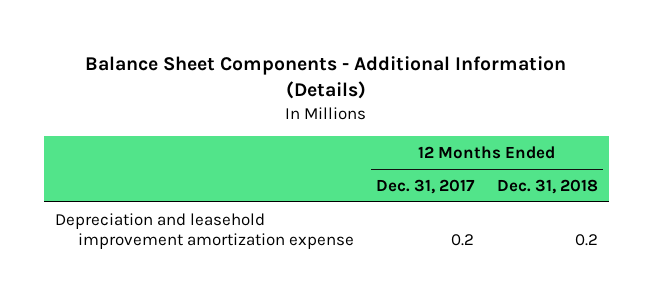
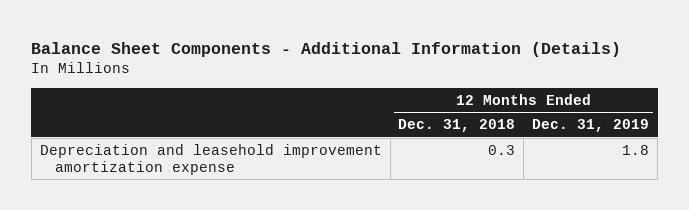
- | 12 Months Ended Dec. 31, 2017 | 12 Months Ended Dec. 31, 2018
+ | 12 Months Ended Dec. 31, 2018 | 12 Months Ended Dec. 31, 2019
- Depreciation and leasehold improvement amortization expense | 0.2 | 0.2
+ Depreciation and leasehold improvement amortization expense | 0.3 | 1.8

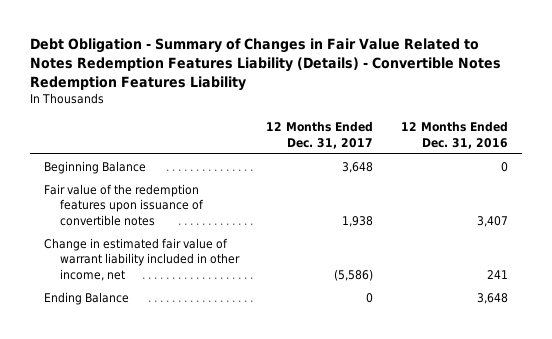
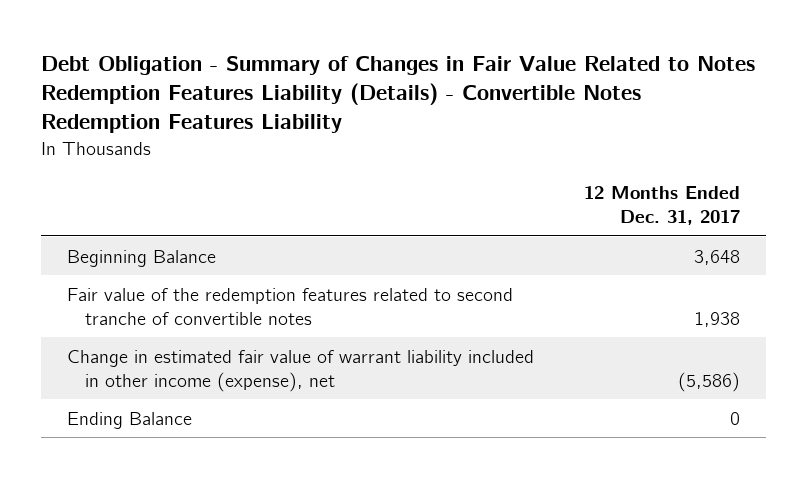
- | 12 Months Ended Dec. 31, 2017 | 12 Months Ended Dec. 31, 2016
+ | 12 Months Ended Dec. 31, 2017
- Fair value of the redemption features upon issuance of convertible notes | 1,938 | 3,407
- Change in estimated fair value of warrant liability included in other income, net | (5,586) | 241
+ Fair value of the redemption features related to second tranche of convertible notes | 1,938
+ Change in estimated fair value of warrant liability included in other income (expense), net | (5,586)

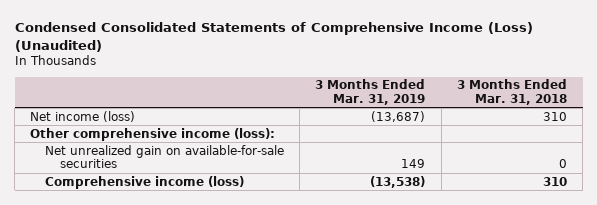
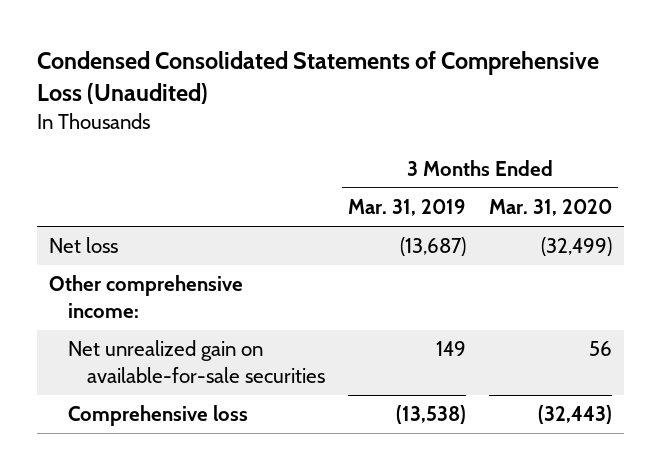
- Condensed Consolidated Statements of Comprehensive Income (Loss) (Unaudited)
+ Condensed Consolidated Statements of Comprehensive Loss (Unaudited)
- | 3 Months Ended Mar. 31, 2019 | 3 Months Ended Mar. 31, 2018
+ | 3 Months Ended Mar. 31, 2019 | 3 Months Ended Mar. 31, 2020
- Net income (loss) | (13,687) | 310
- Other comprehensive income (loss):
+ Net loss | (13,687) | (32,499)
+ Other comprehensive income:
- Comprehensive income (loss) | (13,538) | 310
+ Comprehensive loss | (13,538) | (32,443)

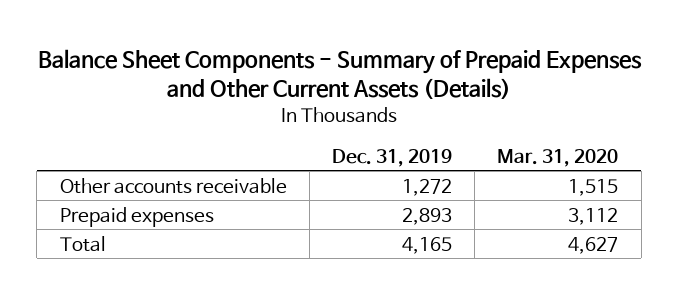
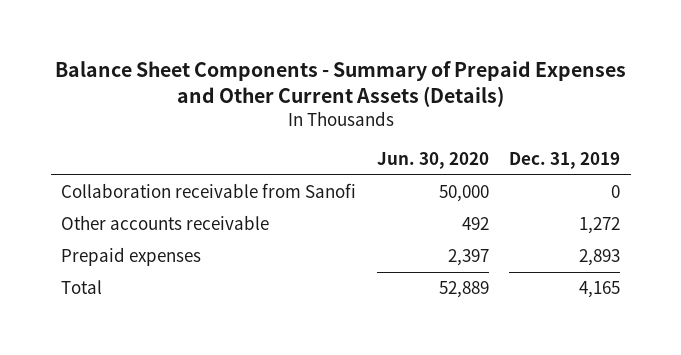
- | Dec. 31, 2019 | Mar. 31, 2020
+ | Jun. 30, 2020 | Dec. 31, 2019
+ Collaboration receivable from Sanofi | 50,000 | 0

